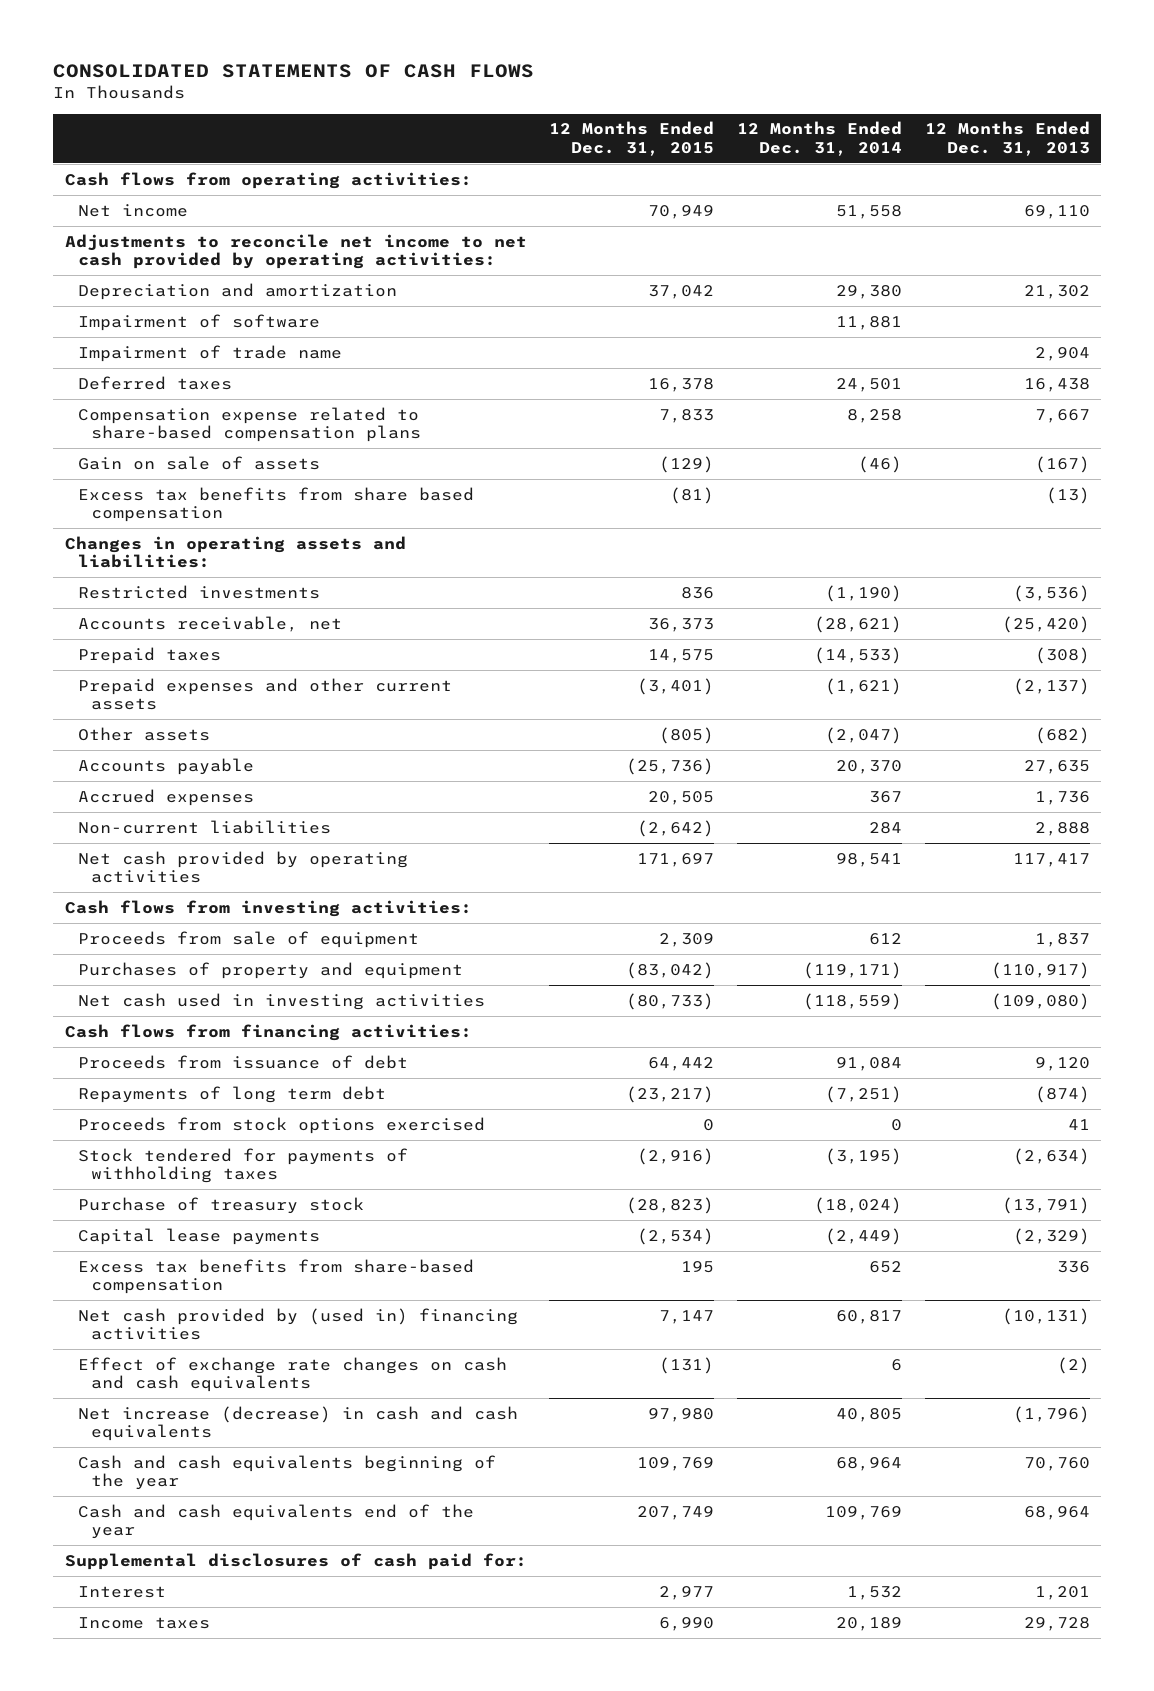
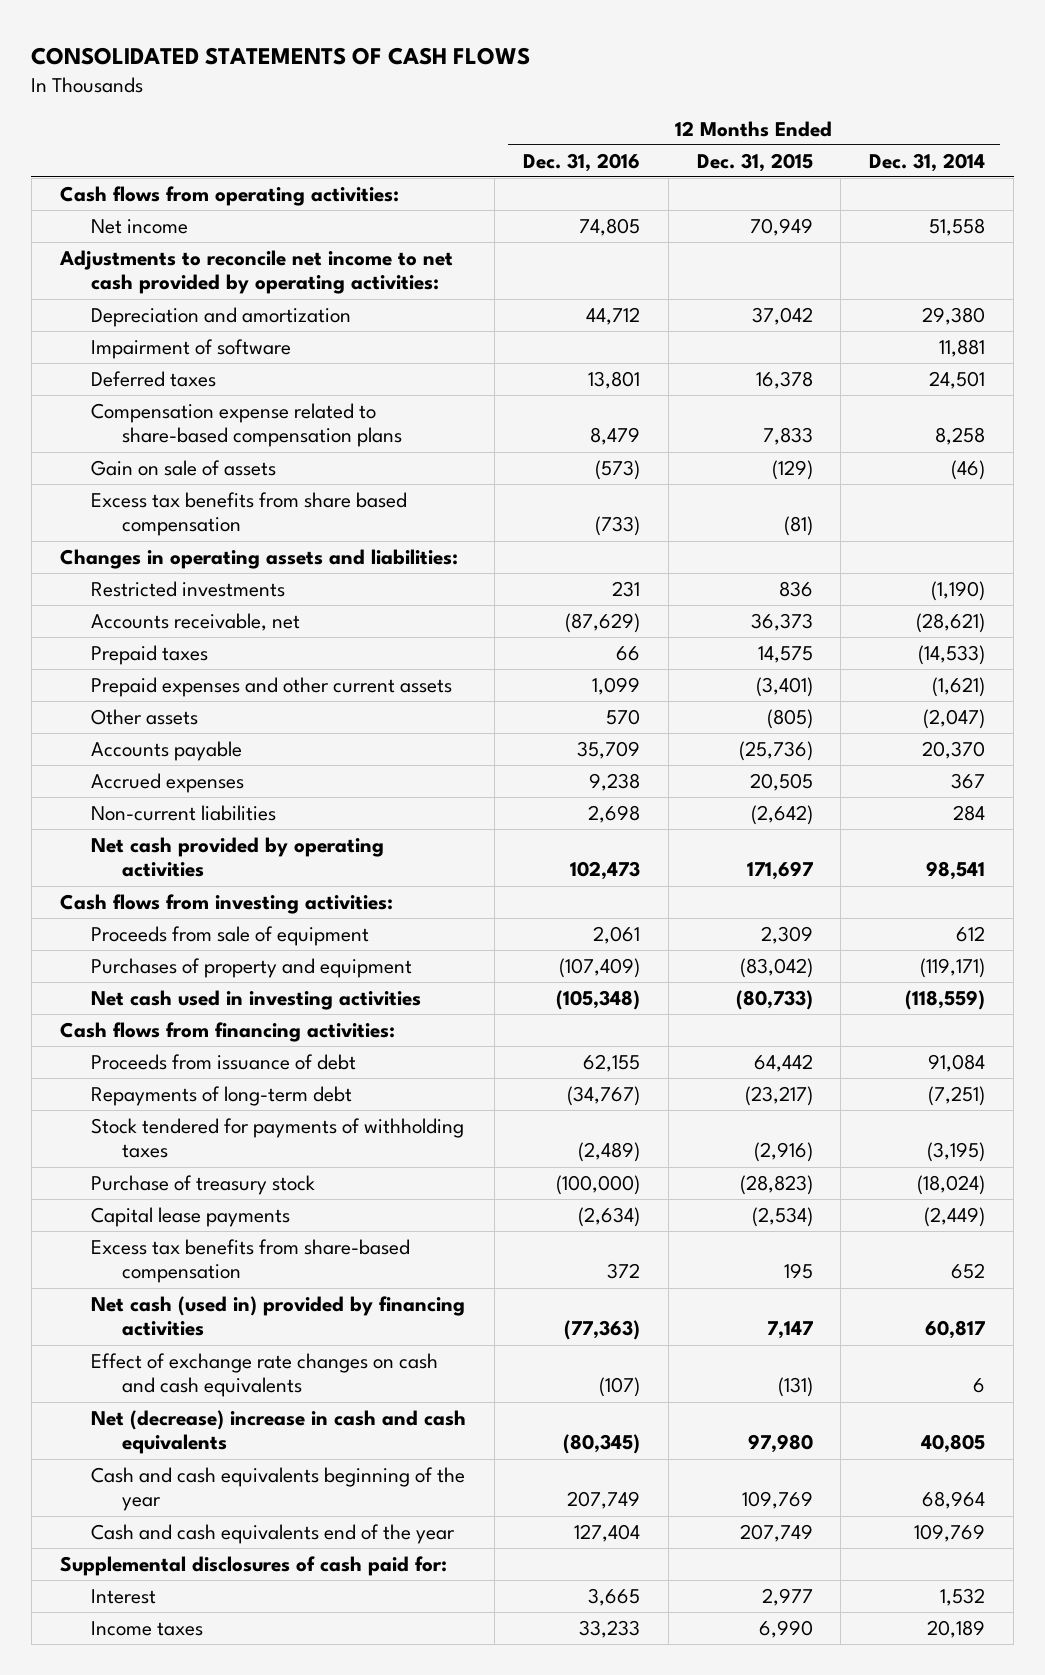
- | 12 Months Ended Dec. 31, 2015 | 12 Months Ended Dec. 31, 2014 | 12 Months Ended Dec. 31, 2013
+ | 12 Months Ended Dec. 31, 2016 | 12 Months Ended Dec. 31, 2015 | 12 Months Ended Dec. 31, 2014
- Impairment of trade name | | | 2,904
- Repayments of long term debt | (23,217) | (7,251) | (874)
- Proceeds from stock options exercised | 0 | 0 | 41
+ Repayments of long-term debt | (34,767) | (23,217) | (7,251)
- Net cash provided by (used in) financing activities | 7,147 | 60,817 | (10,131)
+ Net cash (used in) provided by financing activities | (77,363) | 7,147 | 60,817
- Net increase (decrease) in cash and cash equivalents | 97,980 | 40,805 | (1,796)
+ Net (decrease) increase in cash and cash equivalents | (80,345) | 97,980 | 40,805

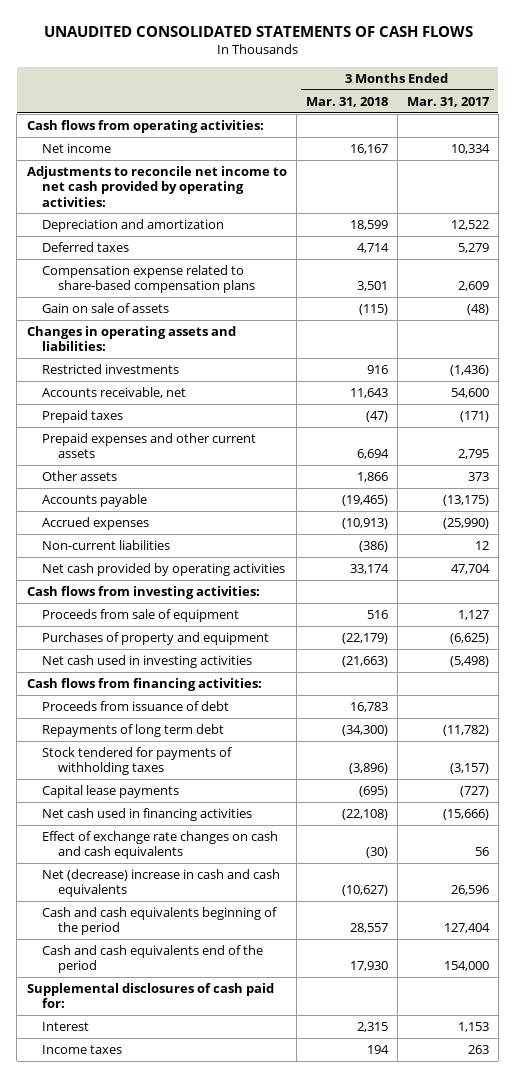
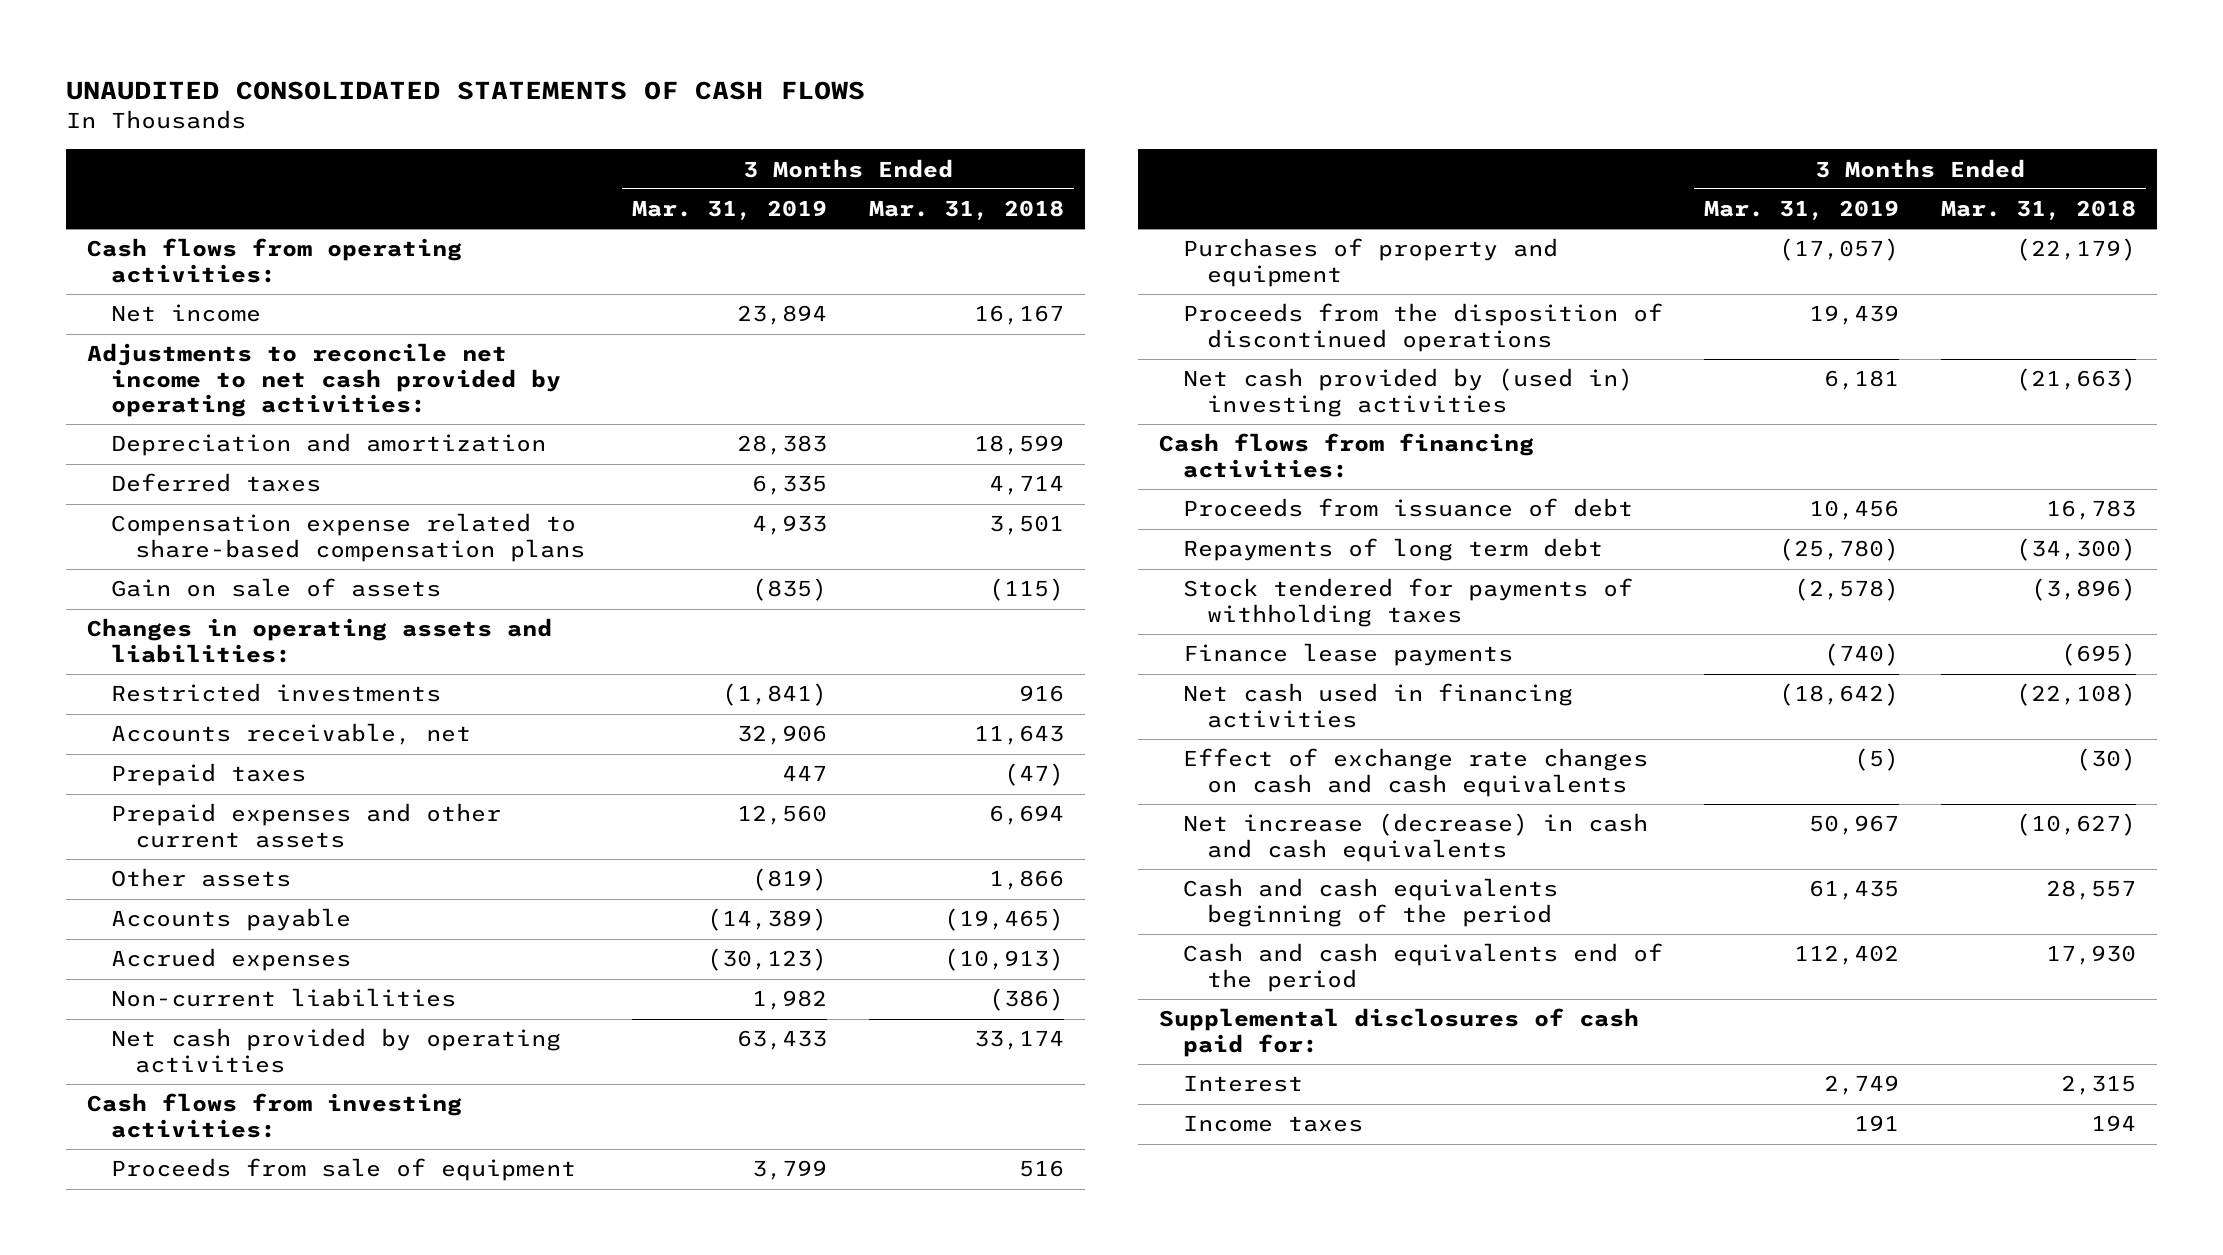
- | 3 Months Ended Mar. 31, 2018 | 3 Months Ended Mar. 31, 2017
+ | 3 Months Ended Mar. 31, 2019 | 3 Months Ended Mar. 31, 2018
- Net cash used in investing activities | (21,663) | (5,498)
+ Proceeds from the disposition of discontinued operations | 19,439 |
+ Net cash provided by (used in) investing activities | 6,181 | (21,663)
- Capital lease payments | (695) | (727)
+ Finance lease payments | (740) | (695)
- Net (decrease) increase in cash and cash equivalents | (10,627) | 26,596
+ Net increase (decrease) in cash and cash equivalents | 50,967 | (10,627)

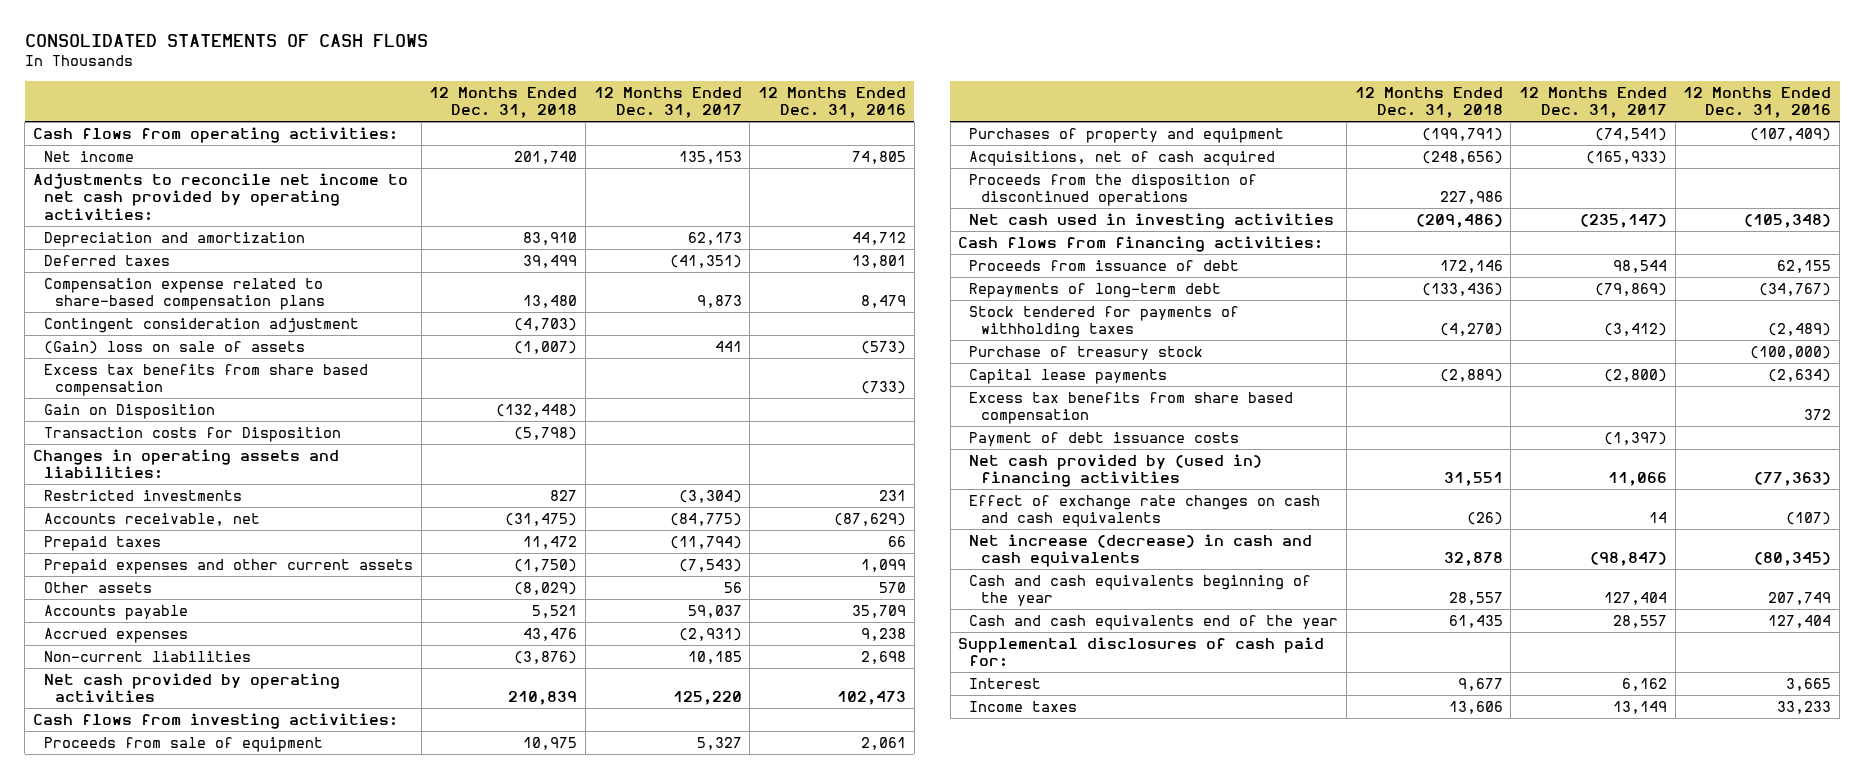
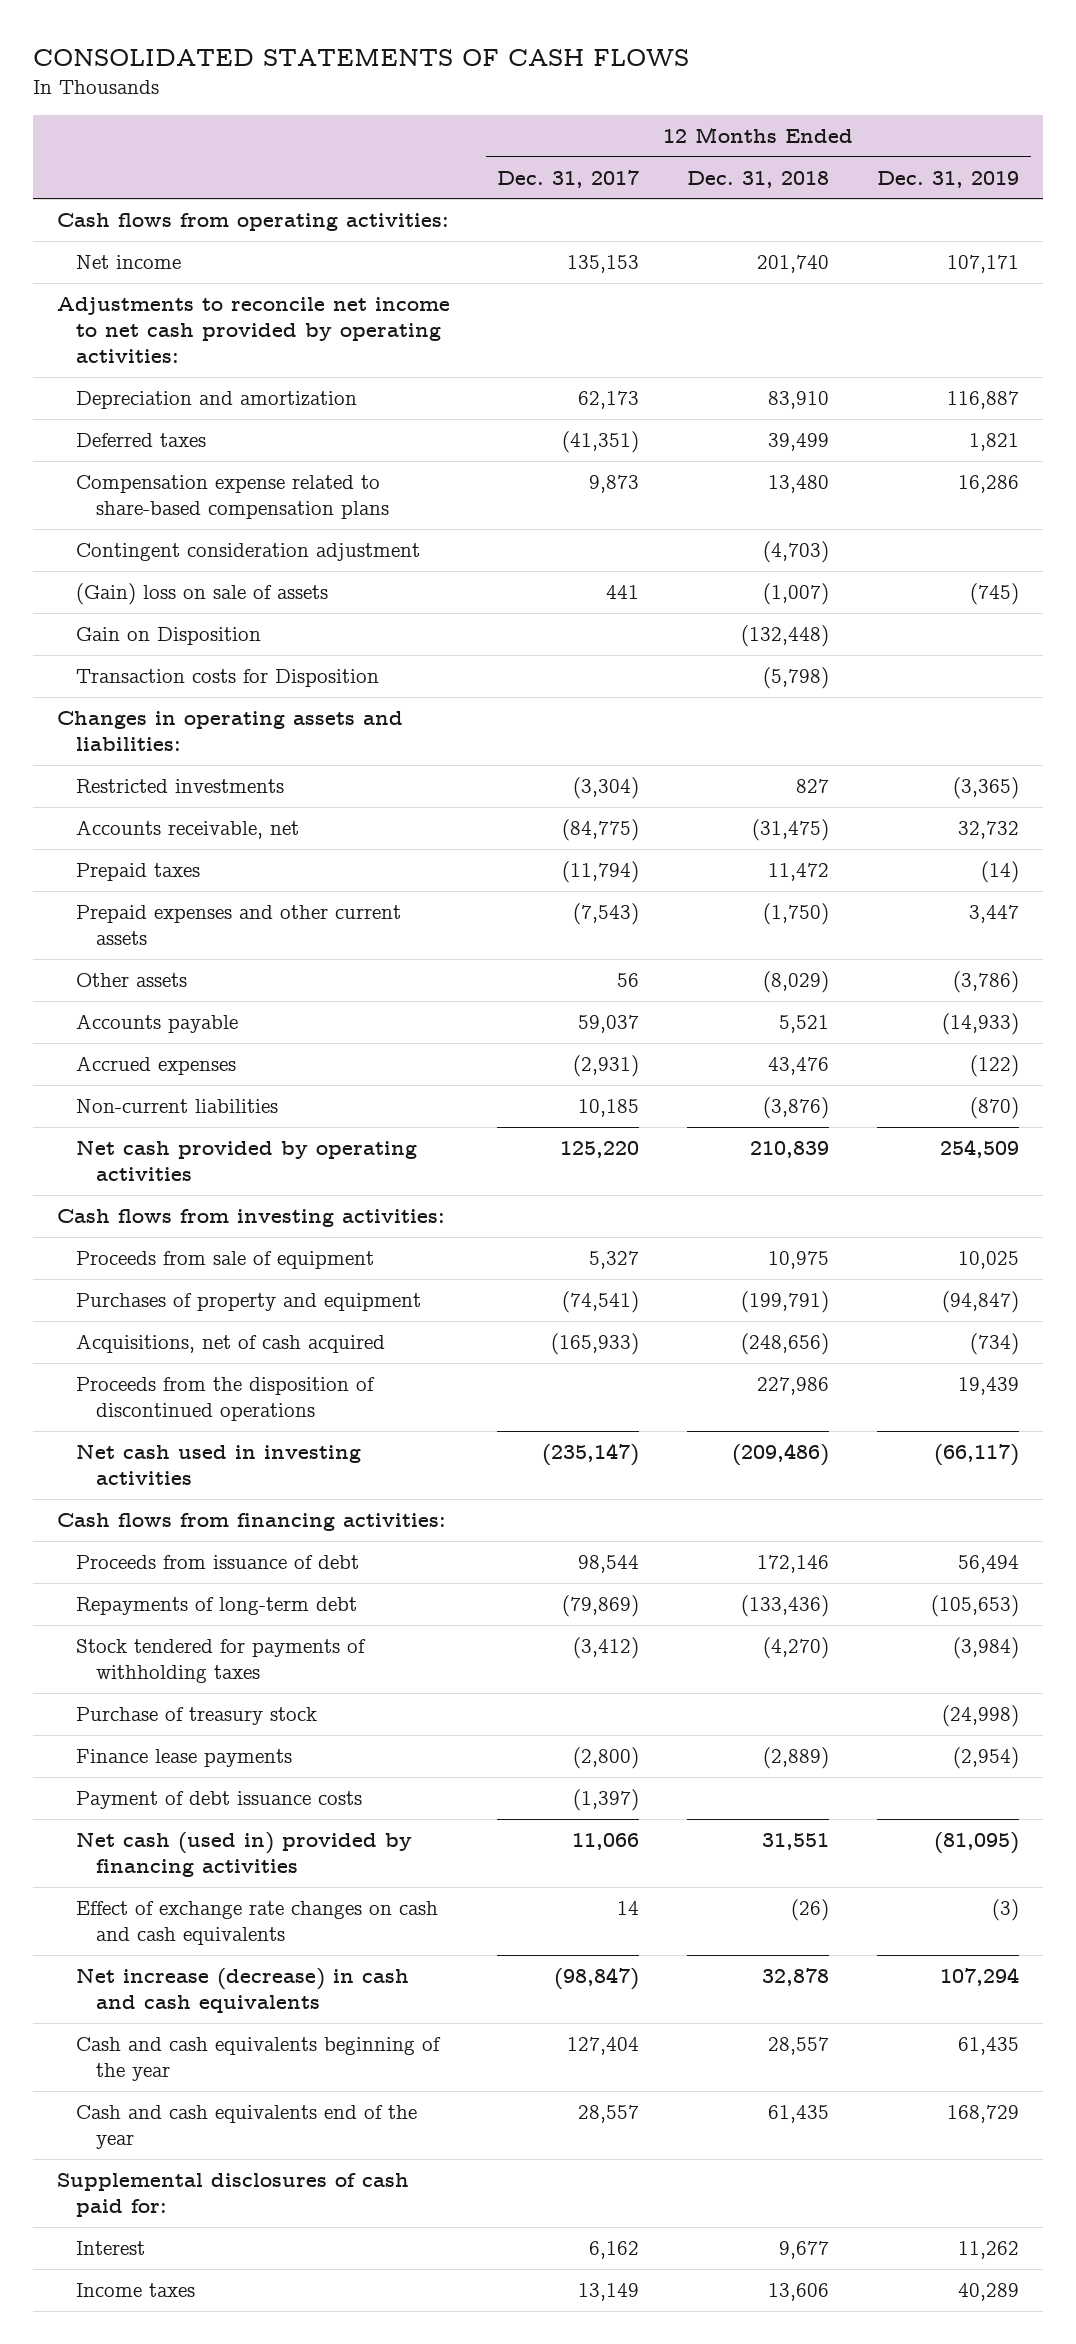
- | 12 Months Ended Dec. 31, 2018 | 12 Months Ended Dec. 31, 2017 | 12 Months Ended Dec. 31, 2016
+ | 12 Months Ended Dec. 31, 2017 | 12 Months Ended Dec. 31, 2018 | 12 Months Ended Dec. 31, 2019
- Excess tax benefits from share based compensation | | | (733)
- Capital lease payments | (2,889) | (2,800) | (2,634)
- Excess tax benefits from share based compensation | | | 372
+ Finance lease payments | (2,800) | (2,889) | (2,954)
- Net cash provided by (used in) financing activities | 31,551 | 11,066 | (77,363)
+ Net cash (used in) provided by financing activities | 11,066 | 31,551 | (81,095)

